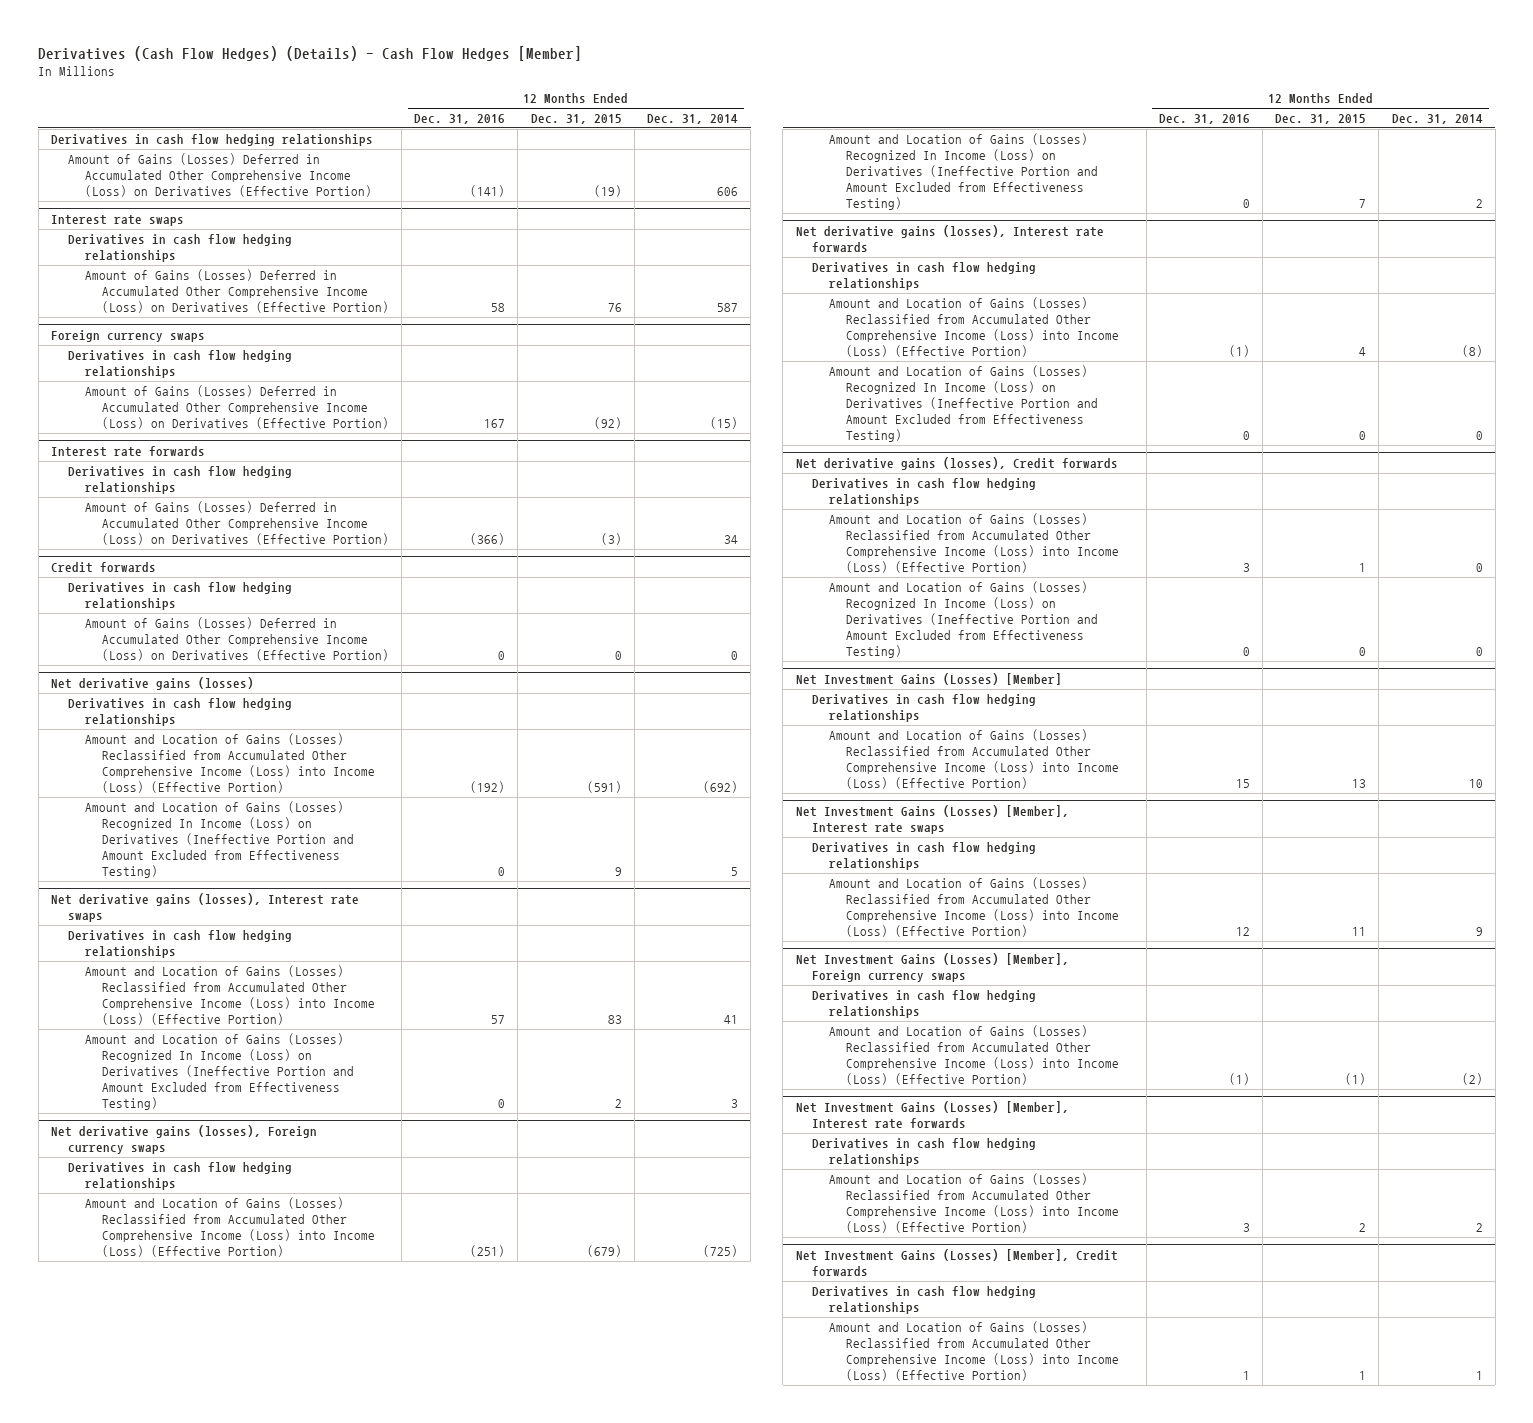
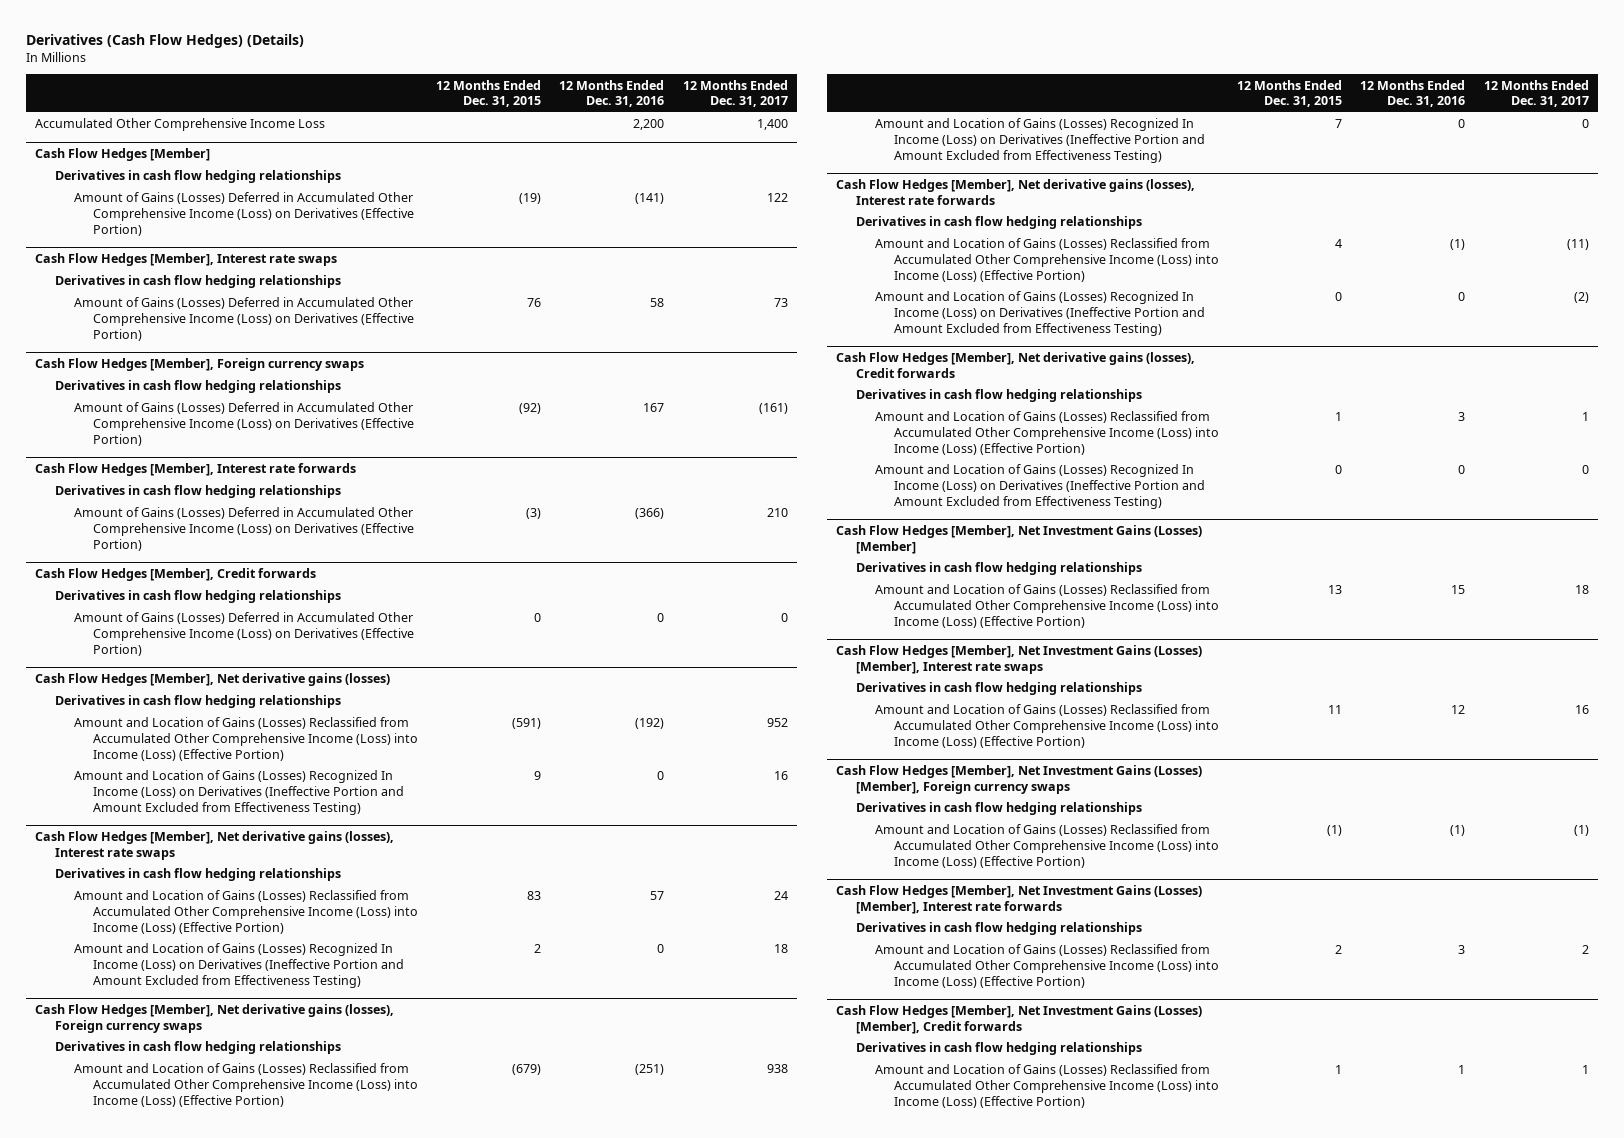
- Derivatives (Cash Flow Hedges) (Details) - Cash Flow Hedges [Member]
+ Derivatives (Cash Flow Hedges) (Details)
- | 12 Months Ended Dec. 31, 2016 | 12 Months Ended Dec. 31, 2015 | 12 Months Ended Dec. 31, 2014
+ | 12 Months Ended Dec. 31, 2015 | 12 Months Ended Dec. 31, 2016 | 12 Months Ended Dec. 31, 2017
+ Accumulated Other Comprehensive Income Loss | | 2,200 | 1,400
+ Cash Flow Hedges [Member]
- Interest rate swaps
+ Cash Flow Hedges [Member], Interest rate swaps
- Foreign currency swaps
+ Cash Flow Hedges [Member], Foreign currency swaps
- Interest rate forwards
+ Cash Flow Hedges [Member], Interest rate forwards
- Credit forwards
+ Cash Flow Hedges [Member], Credit forwards
- Net derivative gains (losses)
+ Cash Flow Hedges [Member], Net derivative gains (losses)
- Net derivative gains (losses), Interest rate swaps
+ Cash Flow Hedges [Member], Net derivative gains (losses), Interest rate swaps
- Net derivative gains (losses), Foreign currency swaps
+ Cash Flow Hedges [Member], Net derivative gains (losses), Foreign currency swaps
- Net derivative gains (losses), Interest rate forwards
+ Cash Flow Hedges [Member], Net derivative gains (losses), Interest rate forwards
- Net derivative gains (losses), Credit forwards
+ Cash Flow Hedges [Member], Net derivative gains (losses), Credit forwards
- Net Investment Gains (Losses) [Member]
+ Cash Flow Hedges [Member], Net Investment Gains (Losses) [Member]
- Net Investment Gains (Losses) [Member], Interest rate swaps
+ Cash Flow Hedges [Member], Net Investment Gains (Losses) [Member], Interest rate swaps
- Net Investment Gains (Losses) [Member], Foreign currency swaps
+ Cash Flow Hedges [Member], Net Investment Gains (Losses) [Member], Foreign currency swaps
- Net Investment Gains (Losses) [Member], Interest rate forwards
+ Cash Flow Hedges [Member], Net Investment Gains (Losses) [Member], Interest rate forwards
- Net Investment Gains (Losses) [Member], Credit forwards
+ Cash Flow Hedges [Member], Net Investment Gains (Losses) [Member], Credit forwards

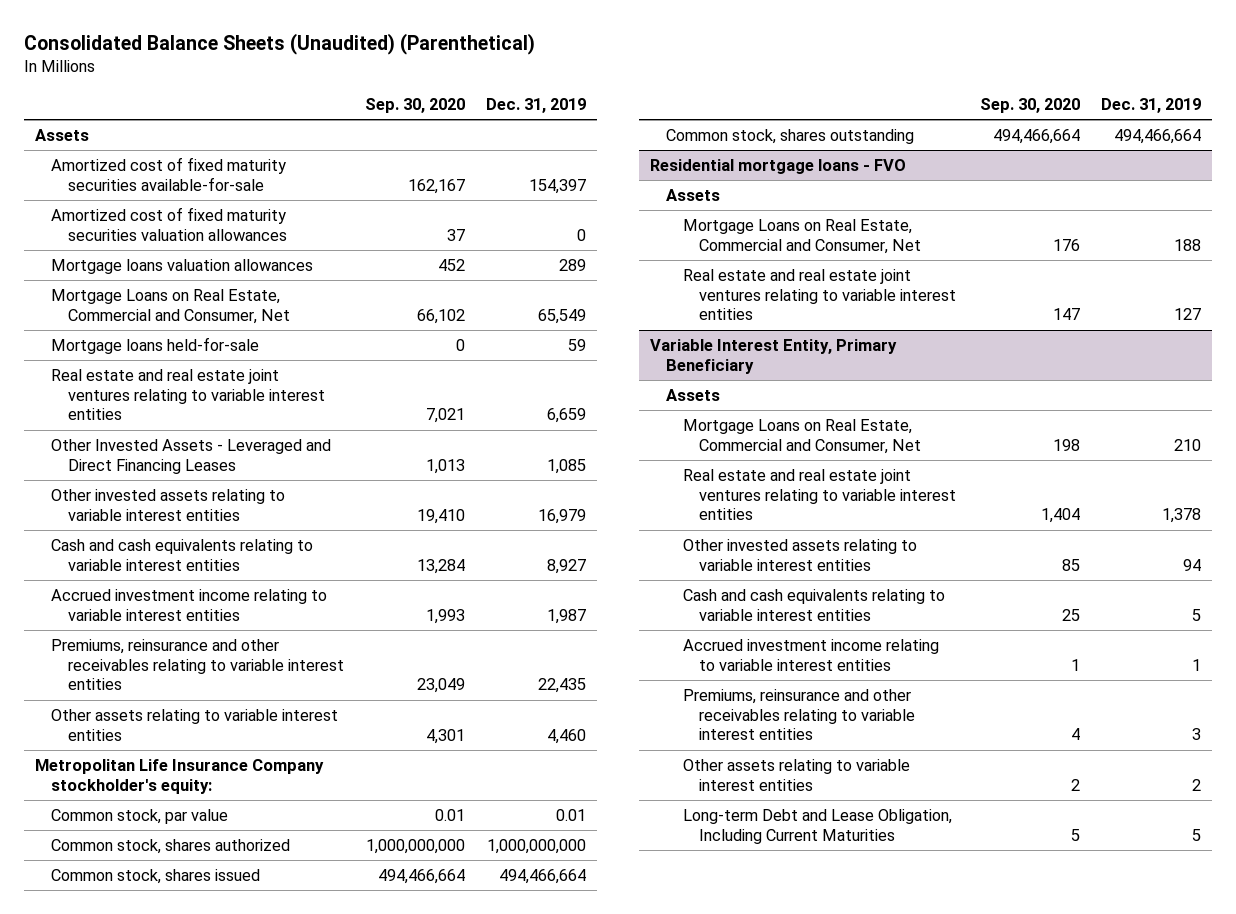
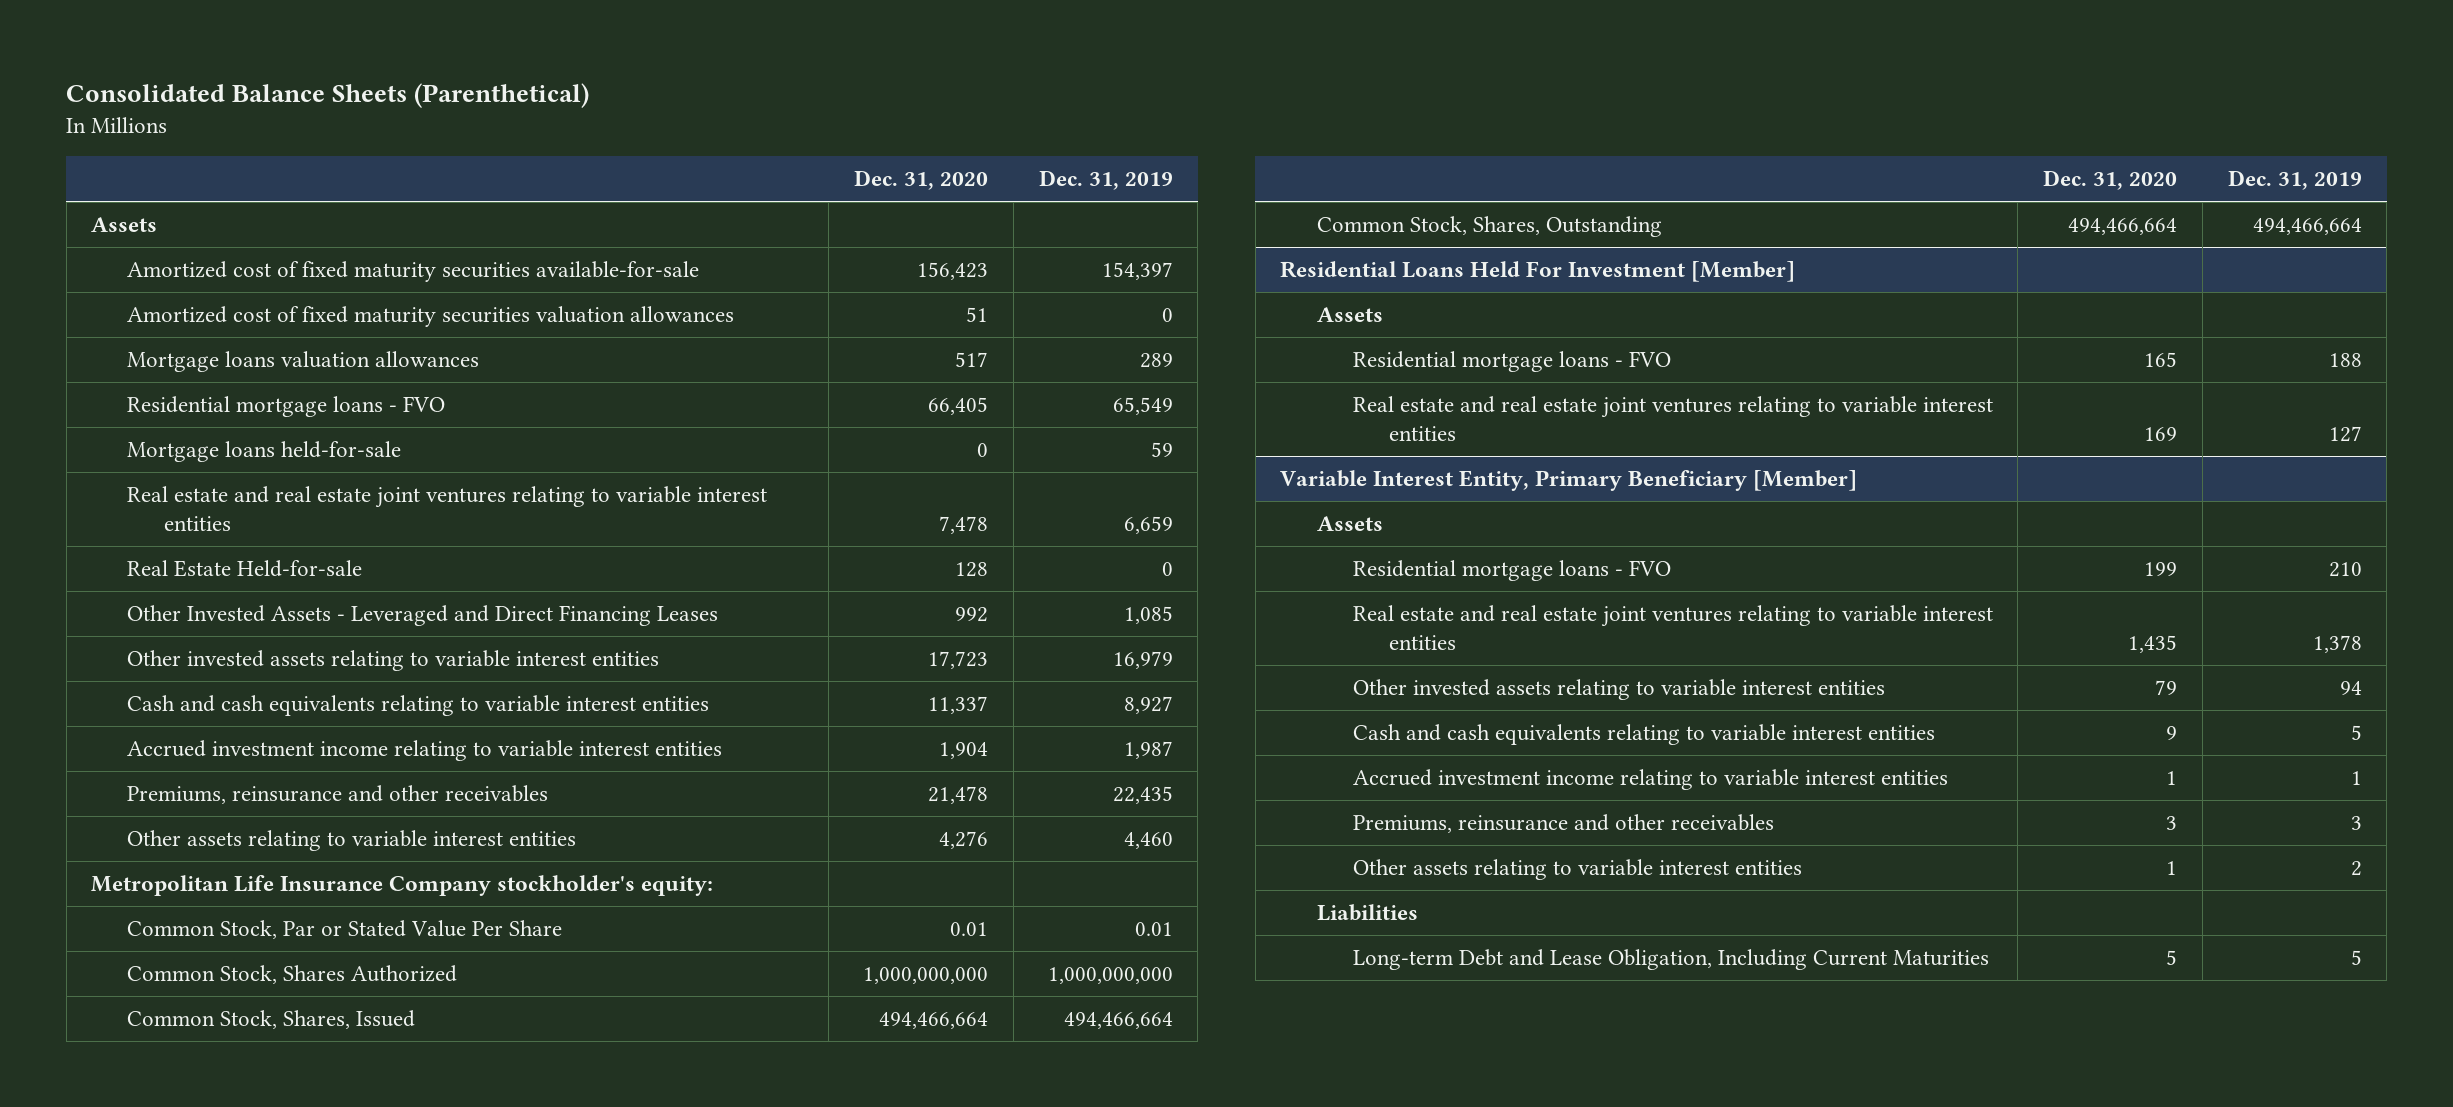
- Consolidated Balance Sheets (Unaudited) (Parenthetical)
+ Consolidated Balance Sheets (Parenthetical)
- | Sep. 30, 2020 | Dec. 31, 2019
+ | Dec. 31, 2020 | Dec. 31, 2019
- Mortgage Loans on Real Estate, Commercial and Consumer, Net | 66,102 | 65,549
+ Residential mortgage loans - FVO | 66,405 | 65,549
+ Real Estate Held-for-sale | 128 | 0
- Premiums, reinsurance and other receivables relating to variable interest entities | 23,049 | 22,435
+ Premiums, reinsurance and other receivables | 21,478 | 22,435
- Common stock, par value | 0.01 | 0.01
- Common stock, shares authorized | 1,000,000,000 | 1,000,000,000
- Common stock, shares issued | 494,466,664 | 494,466,664
- Common stock, shares outstanding | 494,466,664 | 494,466,664
- Residential mortgage loans - FVO
+ Common Stock, Par or Stated Value Per Share | 0.01 | 0.01
+ Common Stock, Shares Authorized | 1,000,000,000 | 1,000,000,000
+ Common Stock, Shares, Issued | 494,466,664 | 494,466,664
+ Common Stock, Shares, Outstanding | 494,466,664 | 494,466,664
+ Residential Loans Held For Investment [Member]
- Mortgage Loans on Real Estate, Commercial and Consumer, Net | 176 | 188
+ Residential mortgage loans - FVO | 165 | 188
- Variable Interest Entity, Primary Beneficiary
+ Variable Interest Entity, Primary Beneficiary [Member]
- Mortgage Loans on Real Estate, Commercial and Consumer, Net | 198 | 210
+ Residential mortgage loans - FVO | 199 | 210
- Premiums, reinsurance and other receivables relating to variable interest entities | 4 | 3
+ Premiums, reinsurance and other receivables | 3 | 3
+ Liabilities

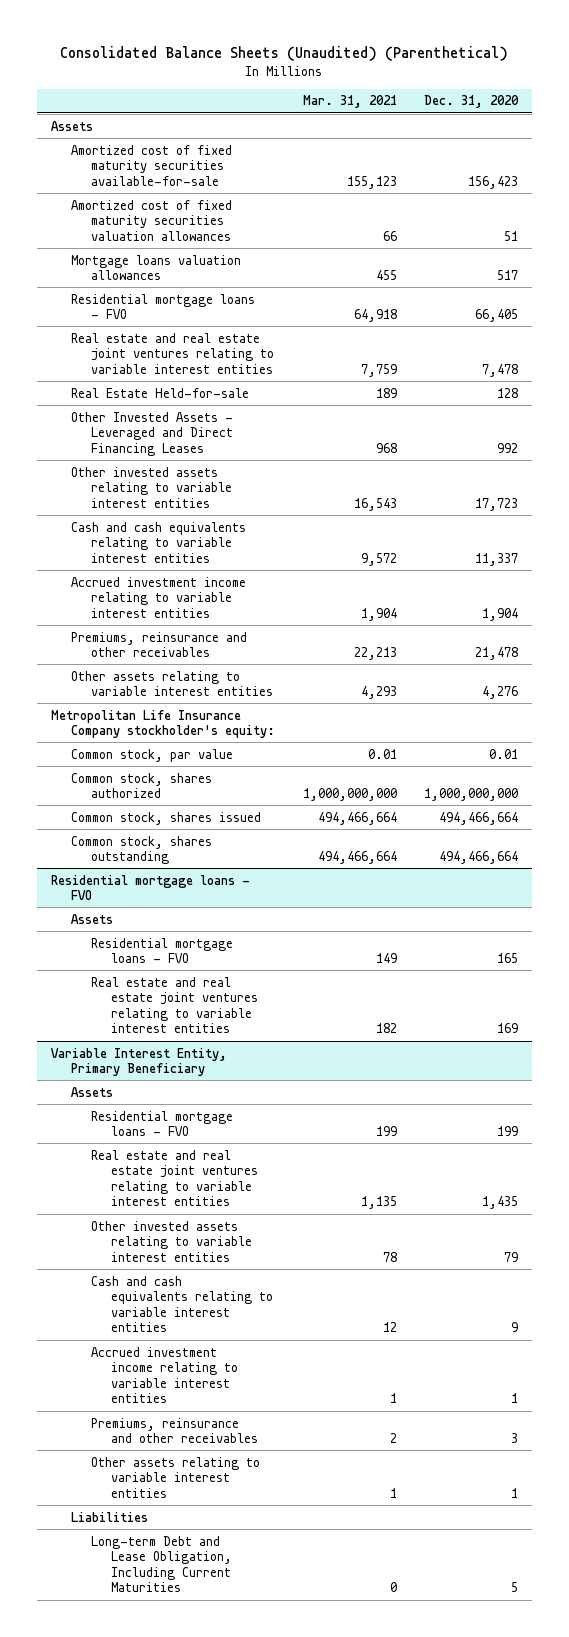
- Consolidated Balance Sheets (Parenthetical)
+ Consolidated Balance Sheets (Unaudited) (Parenthetical)
- | Dec. 31, 2020 | Dec. 31, 2019
+ | Mar. 31, 2021 | Dec. 31, 2020
- Mortgage loans held-for-sale | 0 | 59
- Common Stock, Par or Stated Value Per Share | 0.01 | 0.01
- Common Stock, Shares Authorized | 1,000,000,000 | 1,000,000,000
- Common Stock, Shares, Issued | 494,466,664 | 494,466,664
- Common Stock, Shares, Outstanding | 494,466,664 | 494,466,664
- Residential Loans Held For Investment [Member]
+ Common stock, par value | 0.01 | 0.01
+ Common stock, shares authorized | 1,000,000,000 | 1,000,000,000
+ Common stock, shares issued | 494,466,664 | 494,466,664
+ Common stock, shares outstanding | 494,466,664 | 494,466,664
+ Residential mortgage loans - FVO
- Variable Interest Entity, Primary Beneficiary [Member]
+ Variable Interest Entity, Primary Beneficiary

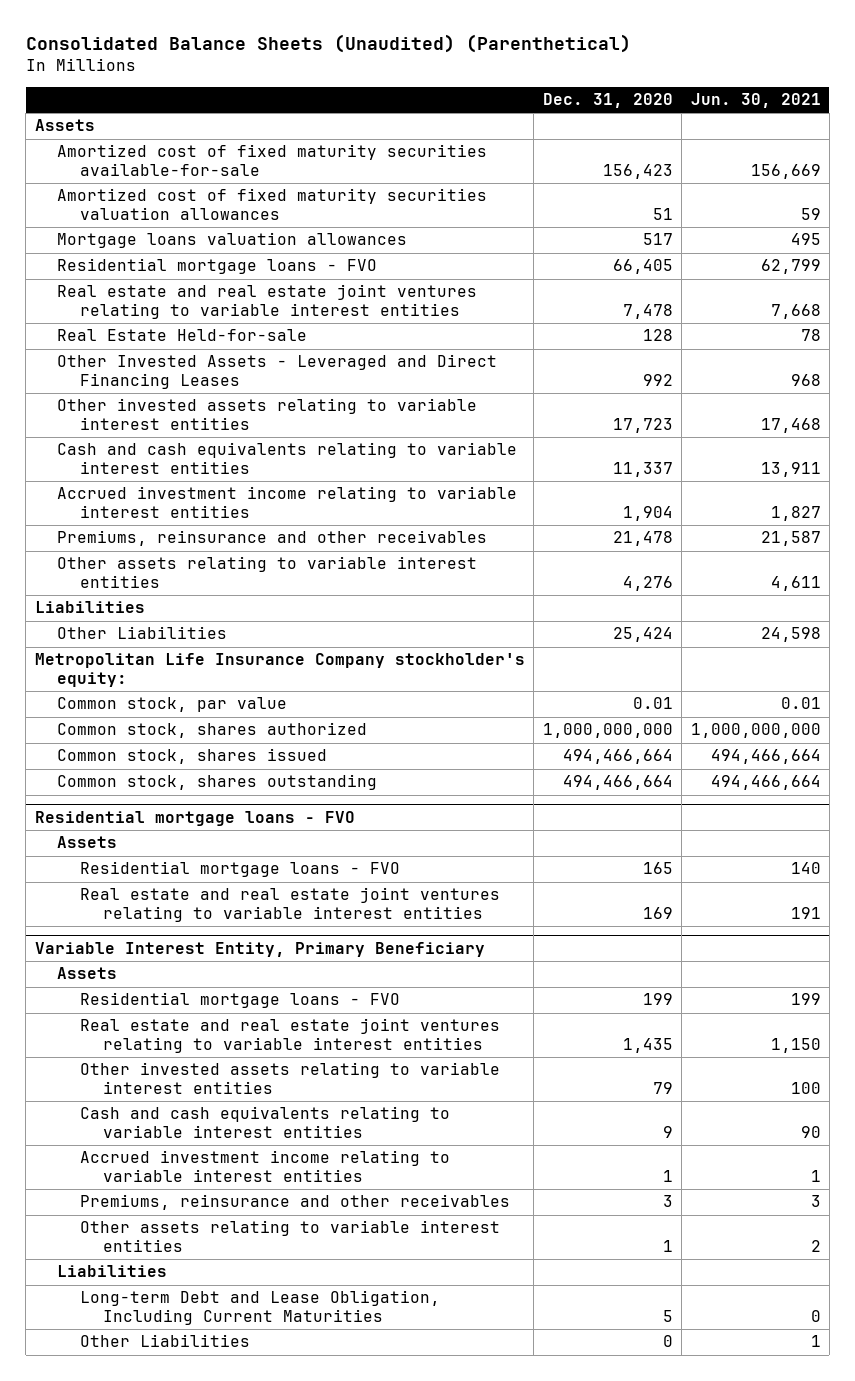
- | Mar. 31, 2021 | Dec. 31, 2020
+ | Dec. 31, 2020 | Jun. 30, 2021
+ Liabilities
+ Other Liabilities | 25,424 | 24,598
@ Variable Interest Entity, Primary Beneficiary
+ Other Liabilities | 0 | 1

